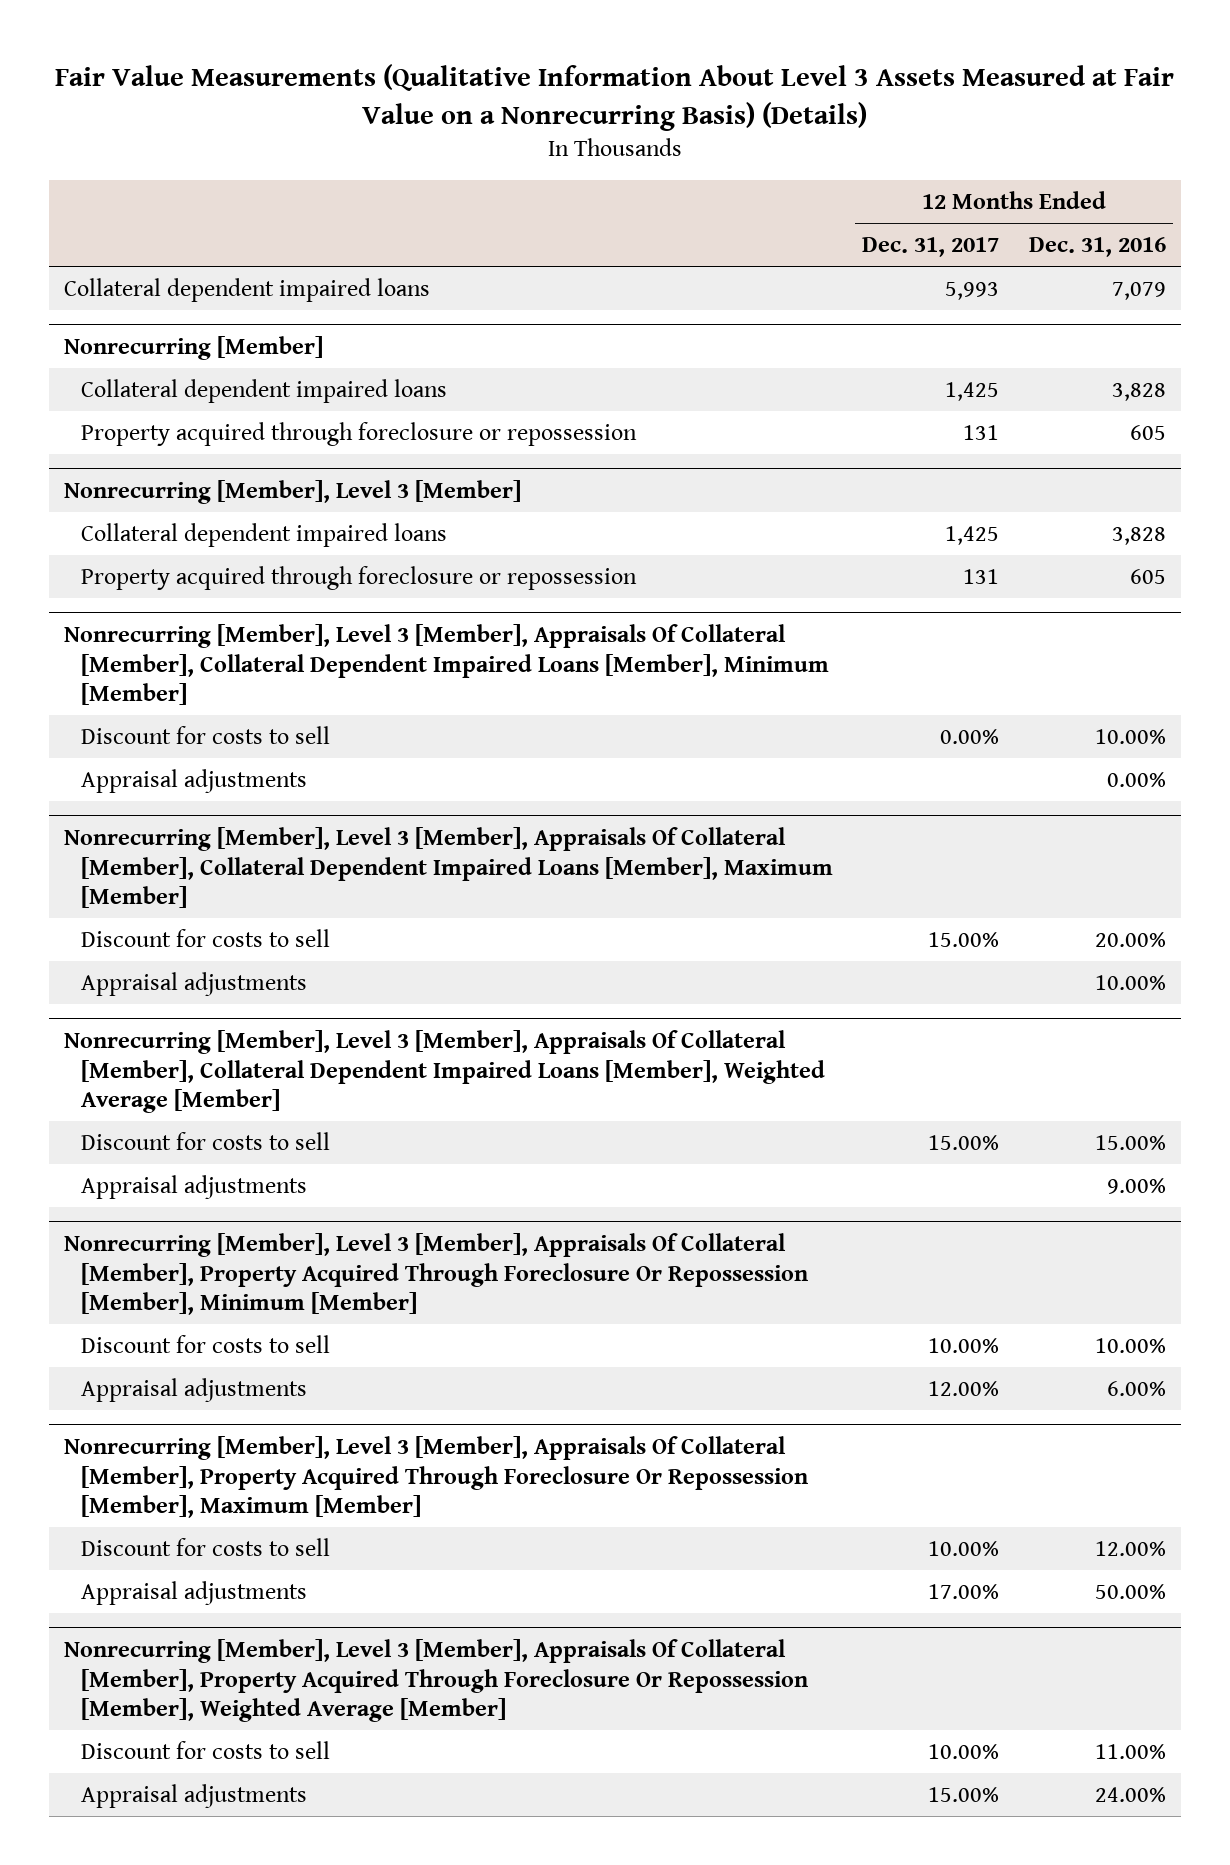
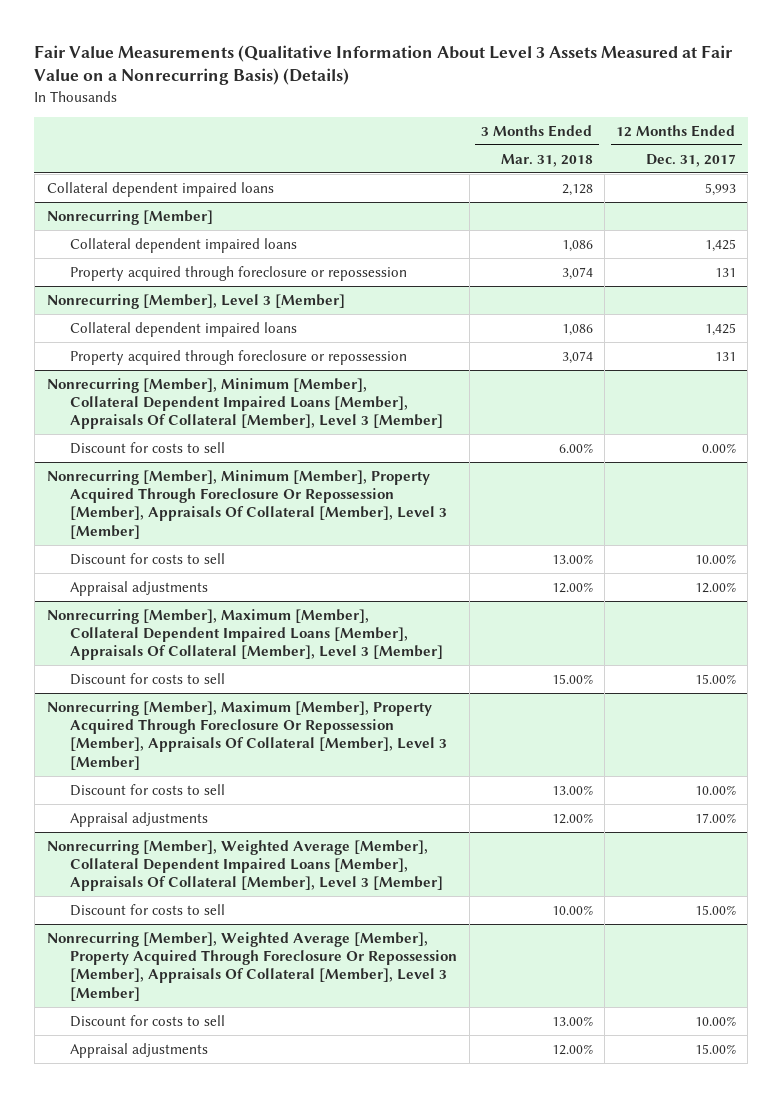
- | 12 Months Ended Dec. 31, 2017 | 12 Months Ended Dec. 31, 2016
+ | 3 Months Ended Mar. 31, 2018 | 12 Months Ended Dec. 31, 2017
- Nonrecurring [Member], Level 3 [Member], Appraisals Of Collateral [Member], Collateral Dependent Impaired Loans [Member], Minimum [Member]
+ Nonrecurring [Member], Minimum [Member], Collateral Dependent Impaired Loans [Member], Appraisals Of Collateral [Member], Level 3 [Member]
- Appraisal adjustments | | 0.00%
- Nonrecurring [Member], Level 3 [Member], Appraisals Of Collateral [Member], Collateral Dependent Impaired Loans [Member], Maximum [Member]
- Discount for costs to sell | 15.00% | 20.00%
- Appraisal adjustments | | 10.00%
- Nonrecurring [Member], Level 3 [Member], Appraisals Of Collateral [Member], Collateral Dependent Impaired Loans [Member], Weighted Average [Member]
- Discount for costs to sell | 15.00% | 15.00%
- Appraisal adjustments | | 9.00%
- Nonrecurring [Member], Level 3 [Member], Appraisals Of Collateral [Member], Property Acquired Through Foreclosure Or Repossession [Member], Minimum [Member]
+ Nonrecurring [Member], Minimum [Member], Property Acquired Through Foreclosure Or Repossession [Member], Appraisals Of Collateral [Member], Level 3 [Member]
- Nonrecurring [Member], Level 3 [Member], Appraisals Of Collateral [Member], Property Acquired Through Foreclosure Or Repossession [Member], Maximum [Member]
+ Nonrecurring [Member], Maximum [Member], Collateral Dependent Impaired Loans [Member], Appraisals Of Collateral [Member], Level 3 [Member]
+ Discount for costs to sell | 15.00% | 15.00%
+ Nonrecurring [Member], Maximum [Member], Property Acquired Through Foreclosure Or Repossession [Member], Appraisals Of Collateral [Member], Level 3 [Member]
- Nonrecurring [Member], Level 3 [Member], Appraisals Of Collateral [Member], Property Acquired Through Foreclosure Or Repossession [Member], Weighted Average [Member]
+ Nonrecurring [Member], Weighted Average [Member], Collateral Dependent Impaired Loans [Member], Appraisals Of Collateral [Member], Level 3 [Member]
+ Discount for costs to sell | 10.00% | 15.00%
+ Nonrecurring [Member], Weighted Average [Member], Property Acquired Through Foreclosure Or Repossession [Member], Appraisals Of Collateral [Member], Level 3 [Member]

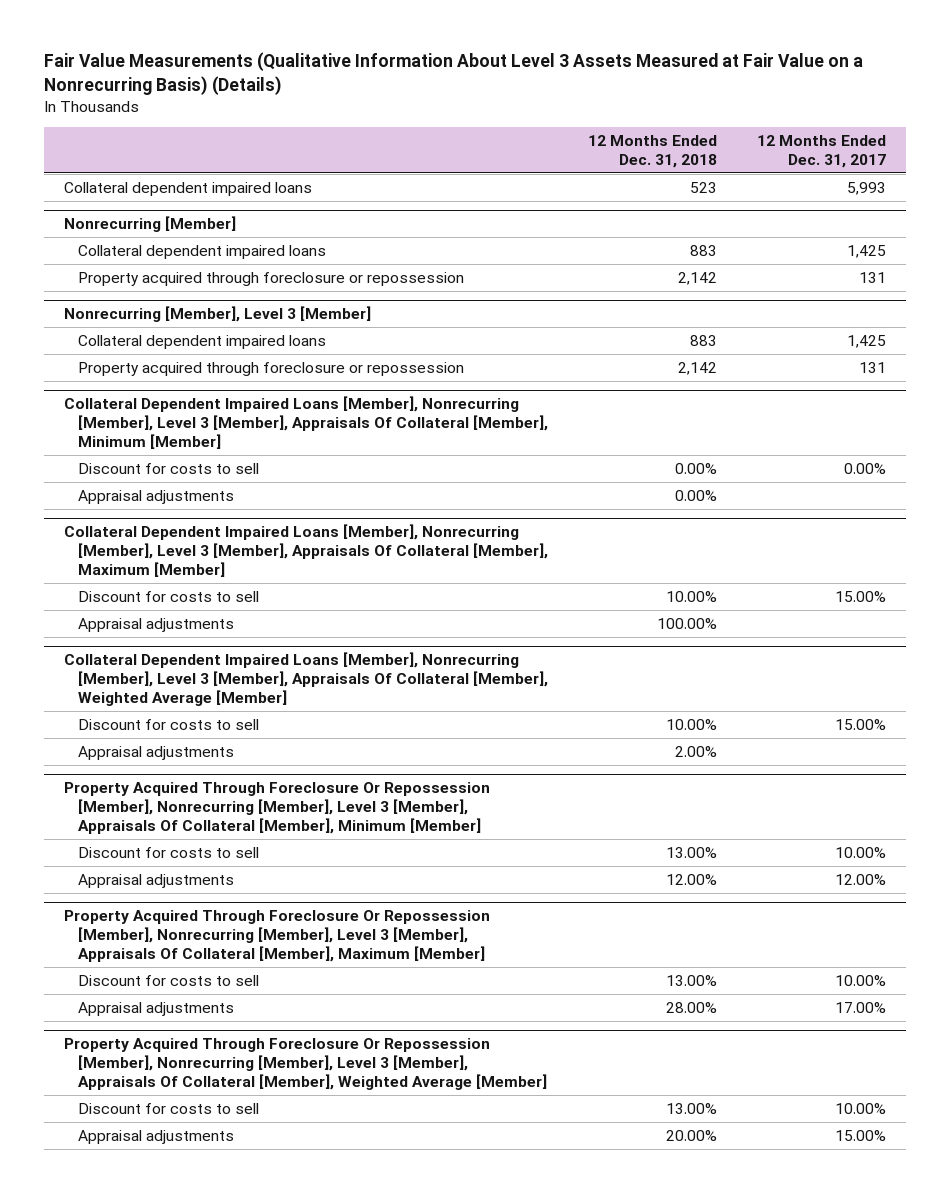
- | 3 Months Ended Mar. 31, 2018 | 12 Months Ended Dec. 31, 2017
+ | 12 Months Ended Dec. 31, 2018 | 12 Months Ended Dec. 31, 2017
- Nonrecurring [Member], Minimum [Member], Collateral Dependent Impaired Loans [Member], Appraisals Of Collateral [Member], Level 3 [Member]
+ Collateral Dependent Impaired Loans [Member], Nonrecurring [Member], Level 3 [Member], Appraisals Of Collateral [Member], Minimum [Member]
- Nonrecurring [Member], Minimum [Member], Property Acquired Through Foreclosure Or Repossession [Member], Appraisals Of Collateral [Member], Level 3 [Member]
+ Appraisal adjustments | 0.00% |
+ Collateral Dependent Impaired Loans [Member], Nonrecurring [Member], Level 3 [Member], Appraisals Of Collateral [Member], Maximum [Member]
+ Discount for costs to sell | 10.00% | 15.00%
+ Appraisal adjustments | 100.00% |
+ Collateral Dependent Impaired Loans [Member], Nonrecurring [Member], Level 3 [Member], Appraisals Of Collateral [Member], Weighted Average [Member]
+ Discount for costs to sell | 10.00% | 15.00%
+ Appraisal adjustments | 2.00% |
+ Property Acquired Through Foreclosure Or Repossession [Member], Nonrecurring [Member], Level 3 [Member], Appraisals Of Collateral [Member], Minimum [Member]
- Nonrecurring [Member], Maximum [Member], Collateral Dependent Impaired Loans [Member], Appraisals Of Collateral [Member], Level 3 [Member]
- Discount for costs to sell | 15.00% | 15.00%
- Nonrecurring [Member], Maximum [Member], Property Acquired Through Foreclosure Or Repossession [Member], Appraisals Of Collateral [Member], Level 3 [Member]
+ Property Acquired Through Foreclosure Or Repossession [Member], Nonrecurring [Member], Level 3 [Member], Appraisals Of Collateral [Member], Maximum [Member]
- Nonrecurring [Member], Weighted Average [Member], Collateral Dependent Impaired Loans [Member], Appraisals Of Collateral [Member], Level 3 [Member]
- Discount for costs to sell | 10.00% | 15.00%
- Nonrecurring [Member], Weighted Average [Member], Property Acquired Through Foreclosure Or Repossession [Member], Appraisals Of Collateral [Member], Level 3 [Member]
+ Property Acquired Through Foreclosure Or Repossession [Member], Nonrecurring [Member], Level 3 [Member], Appraisals Of Collateral [Member], Weighted Average [Member]

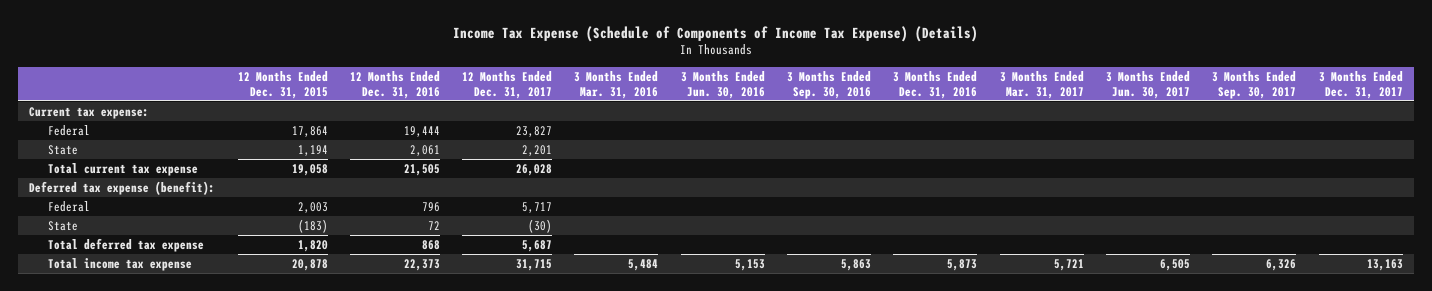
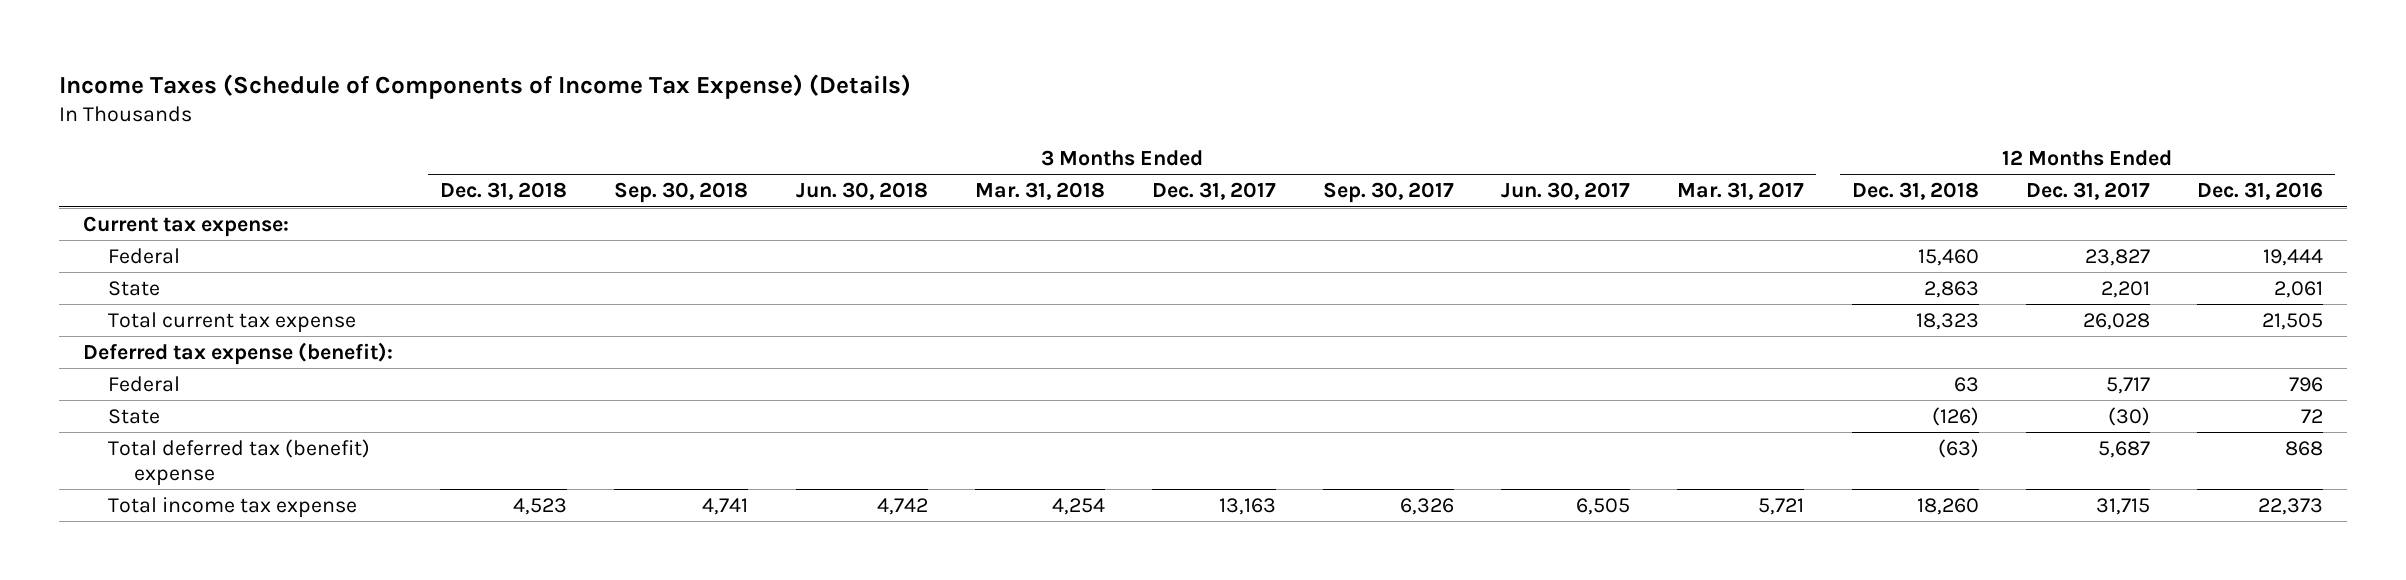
- Income Tax Expense (Schedule of Components of Income Tax Expense) (Details)
+ Income Taxes (Schedule of Components of Income Tax Expense) (Details)
- | 12 Months Ended Dec. 31, 2015 | 12 Months Ended Dec. 31, 2016 | 12 Months Ended Dec. 31, 2017 | 3 Months Ended Mar. 31, 2016 | 3 Months Ended Jun. 30, 2016 | 3 Months Ended Sep. 30, 2016 | 3 Months Ended Dec. 31, 2016 | 3 Months Ended Mar. 31, 2017 | 3 Months Ended Jun. 30, 2017 | 3 Months Ended Sep. 30, 2017 | 3 Months Ended Dec. 31, 2017
+ | 3 Months Ended Dec. 31, 2018 | 3 Months Ended Sep. 30, 2018 | 3 Months Ended Jun. 30, 2018 | 3 Months Ended Mar. 31, 2018 | 3 Months Ended Dec. 31, 2017 | 3 Months Ended Sep. 30, 2017 | 3 Months Ended Jun. 30, 2017 | 3 Months Ended Mar. 31, 2017 | 12 Months Ended Dec. 31, 2018 | 12 Months Ended Dec. 31, 2017 | 12 Months Ended Dec. 31, 2016
- Total deferred tax expense | 1,820 | 868 | 5,687 | | | | | | | |
+ Total deferred tax (benefit) expense | | | | | | | | | (63) | 5,687 | 868

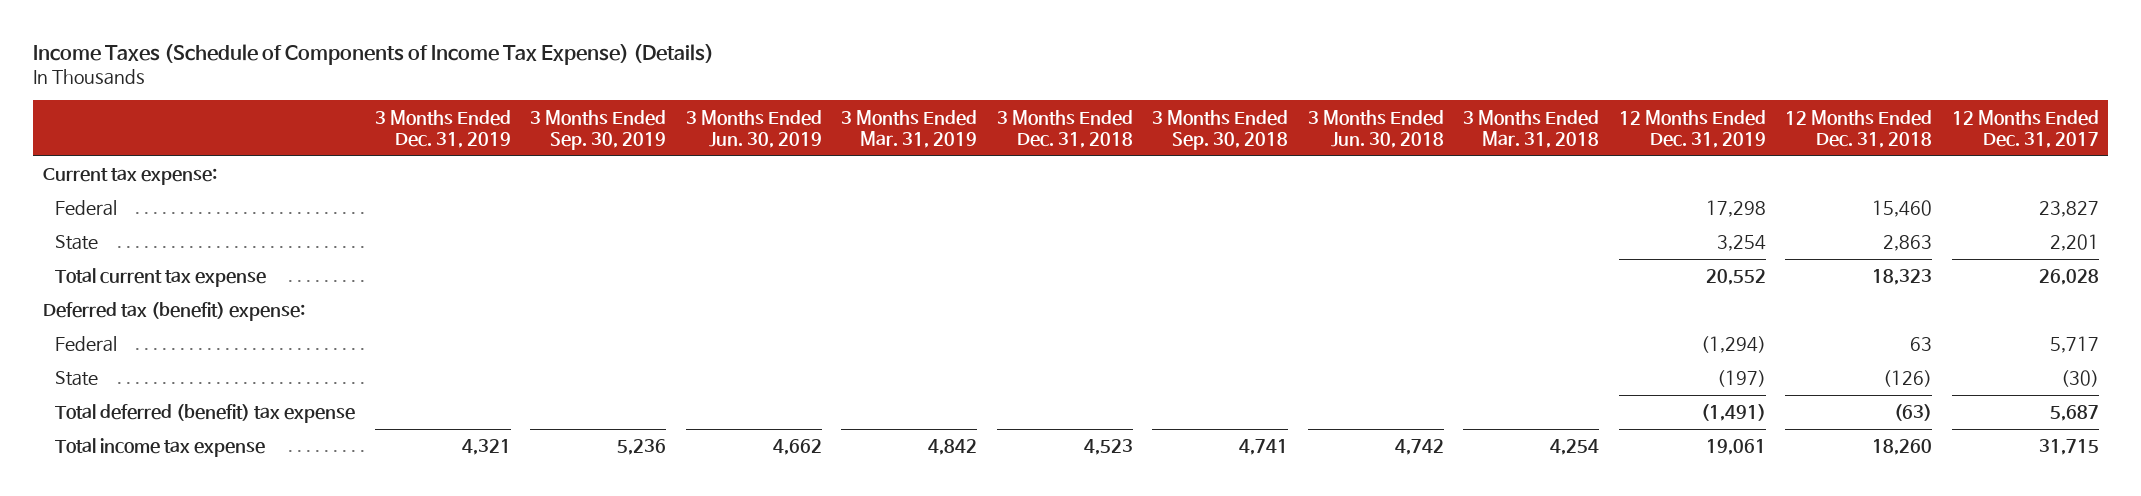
- | 3 Months Ended Dec. 31, 2018 | 3 Months Ended Sep. 30, 2018 | 3 Months Ended Jun. 30, 2018 | 3 Months Ended Mar. 31, 2018 | 3 Months Ended Dec. 31, 2017 | 3 Months Ended Sep. 30, 2017 | 3 Months Ended Jun. 30, 2017 | 3 Months Ended Mar. 31, 2017 | 12 Months Ended Dec. 31, 2018 | 12 Months Ended Dec. 31, 2017 | 12 Months Ended Dec. 31, 2016
+ | 3 Months Ended Dec. 31, 2019 | 3 Months Ended Sep. 30, 2019 | 3 Months Ended Jun. 30, 2019 | 3 Months Ended Mar. 31, 2019 | 3 Months Ended Dec. 31, 2018 | 3 Months Ended Sep. 30, 2018 | 3 Months Ended Jun. 30, 2018 | 3 Months Ended Mar. 31, 2018 | 12 Months Ended Dec. 31, 2019 | 12 Months Ended Dec. 31, 2018 | 12 Months Ended Dec. 31, 2017
- Deferred tax expense (benefit):
+ Deferred tax (benefit) expense:
- Total deferred tax (benefit) expense | | | | | | | | | (63) | 5,687 | 868
+ Total deferred (benefit) tax expense | | | | | | | | | (1,491) | (63) | 5,687

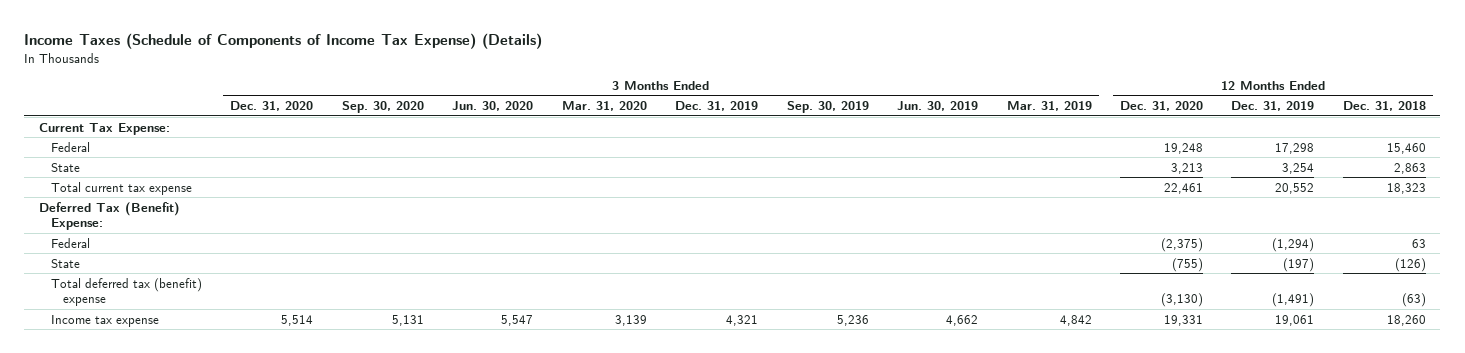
- | 3 Months Ended Dec. 31, 2019 | 3 Months Ended Sep. 30, 2019 | 3 Months Ended Jun. 30, 2019 | 3 Months Ended Mar. 31, 2019 | 3 Months Ended Dec. 31, 2018 | 3 Months Ended Sep. 30, 2018 | 3 Months Ended Jun. 30, 2018 | 3 Months Ended Mar. 31, 2018 | 12 Months Ended Dec. 31, 2019 | 12 Months Ended Dec. 31, 2018 | 12 Months Ended Dec. 31, 2017
+ | 3 Months Ended Dec. 31, 2020 | 3 Months Ended Sep. 30, 2020 | 3 Months Ended Jun. 30, 2020 | 3 Months Ended Mar. 31, 2020 | 3 Months Ended Dec. 31, 2019 | 3 Months Ended Sep. 30, 2019 | 3 Months Ended Jun. 30, 2019 | 3 Months Ended Mar. 31, 2019 | 12 Months Ended Dec. 31, 2020 | 12 Months Ended Dec. 31, 2019 | 12 Months Ended Dec. 31, 2018
- Current tax expense:
+ Current Tax Expense:
- Deferred tax (benefit) expense:
+ Deferred Tax (Benefit) Expense:
- Total deferred (benefit) tax expense | | | | | | | | | (1,491) | (63) | 5,687
- Total income tax expense | 4,321 | 5,236 | 4,662 | 4,842 | 4,523 | 4,741 | 4,742 | 4,254 | 19,061 | 18,260 | 31,715
+ Total deferred tax (benefit) expense | | | | | | | | | (3,130) | (1,491) | (63)
+ Income tax expense | 5,514 | 5,131 | 5,547 | 3,139 | 4,321 | 5,236 | 4,662 | 4,842 | 19,331 | 19,061 | 18,260

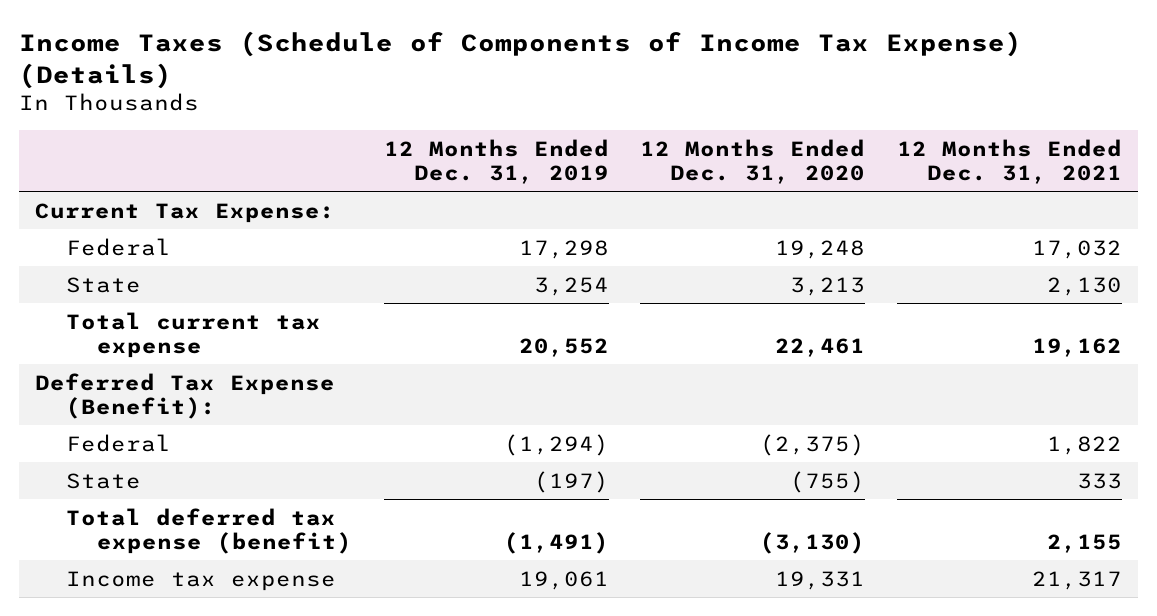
- | 3 Months Ended Dec. 31, 2020 | 3 Months Ended Sep. 30, 2020 | 3 Months Ended Jun. 30, 2020 | 3 Months Ended Mar. 31, 2020 | 3 Months Ended Dec. 31, 2019 | 3 Months Ended Sep. 30, 2019 | 3 Months Ended Jun. 30, 2019 | 3 Months Ended Mar. 31, 2019 | 12 Months Ended Dec. 31, 2020 | 12 Months Ended Dec. 31, 2019 | 12 Months Ended Dec. 31, 2018
+ | 12 Months Ended Dec. 31, 2019 | 12 Months Ended Dec. 31, 2020 | 12 Months Ended Dec. 31, 2021
- Deferred Tax (Benefit) Expense:
+ Deferred Tax Expense (Benefit):
- Total deferred tax (benefit) expense | | | | | | | | | (3,130) | (1,491) | (63)
+ Total deferred tax expense (benefit) | (1,491) | (3,130) | 2,155

